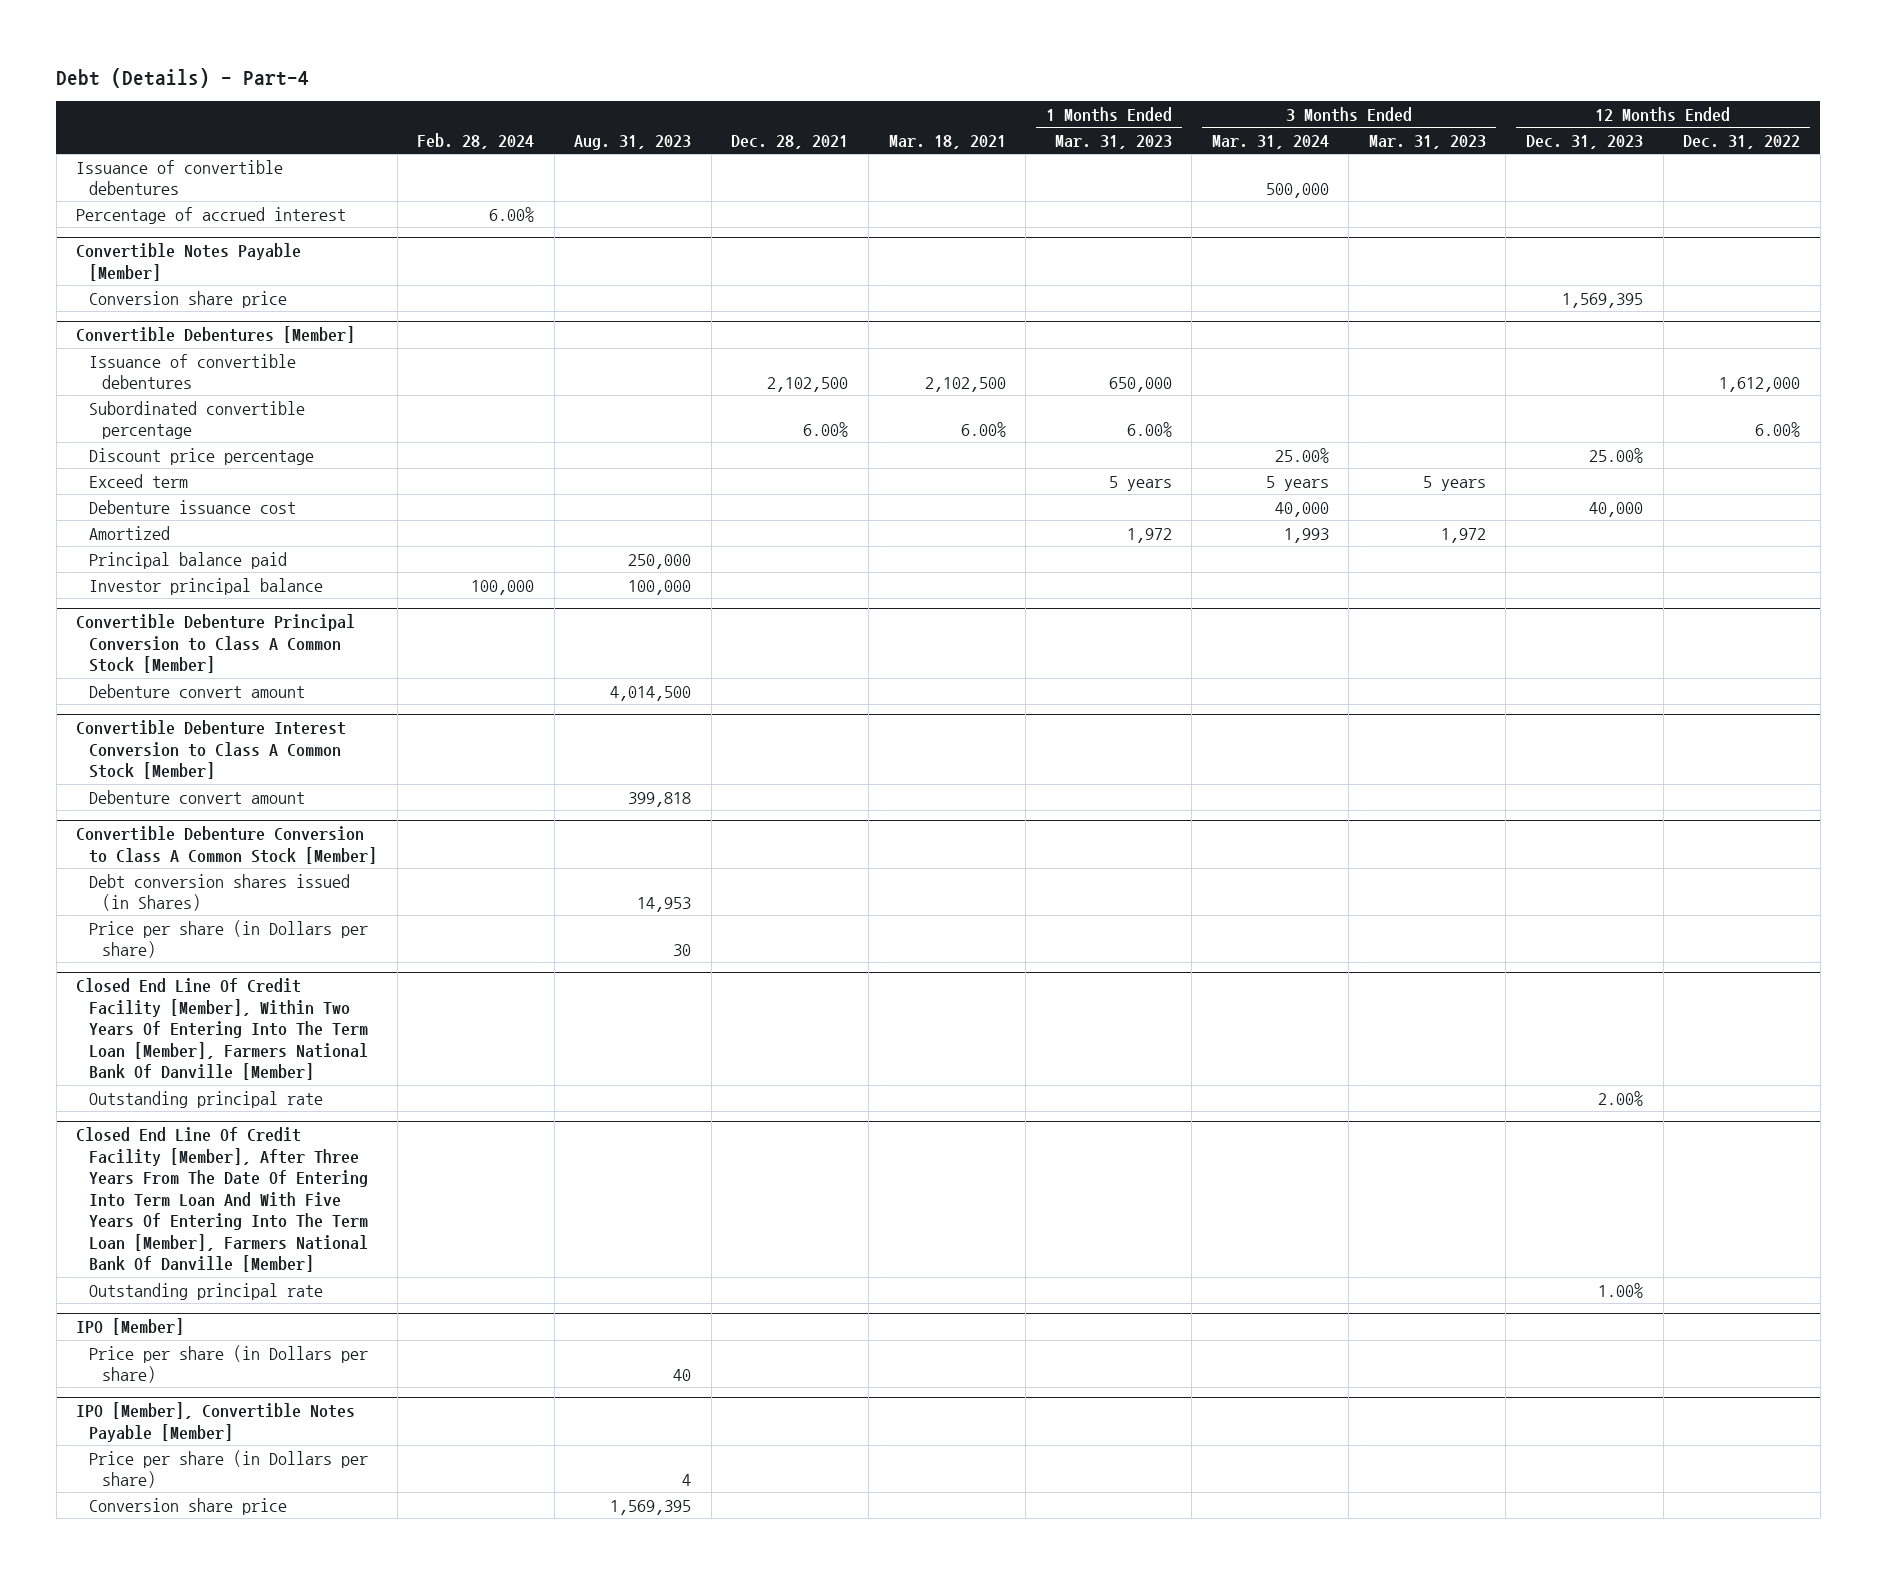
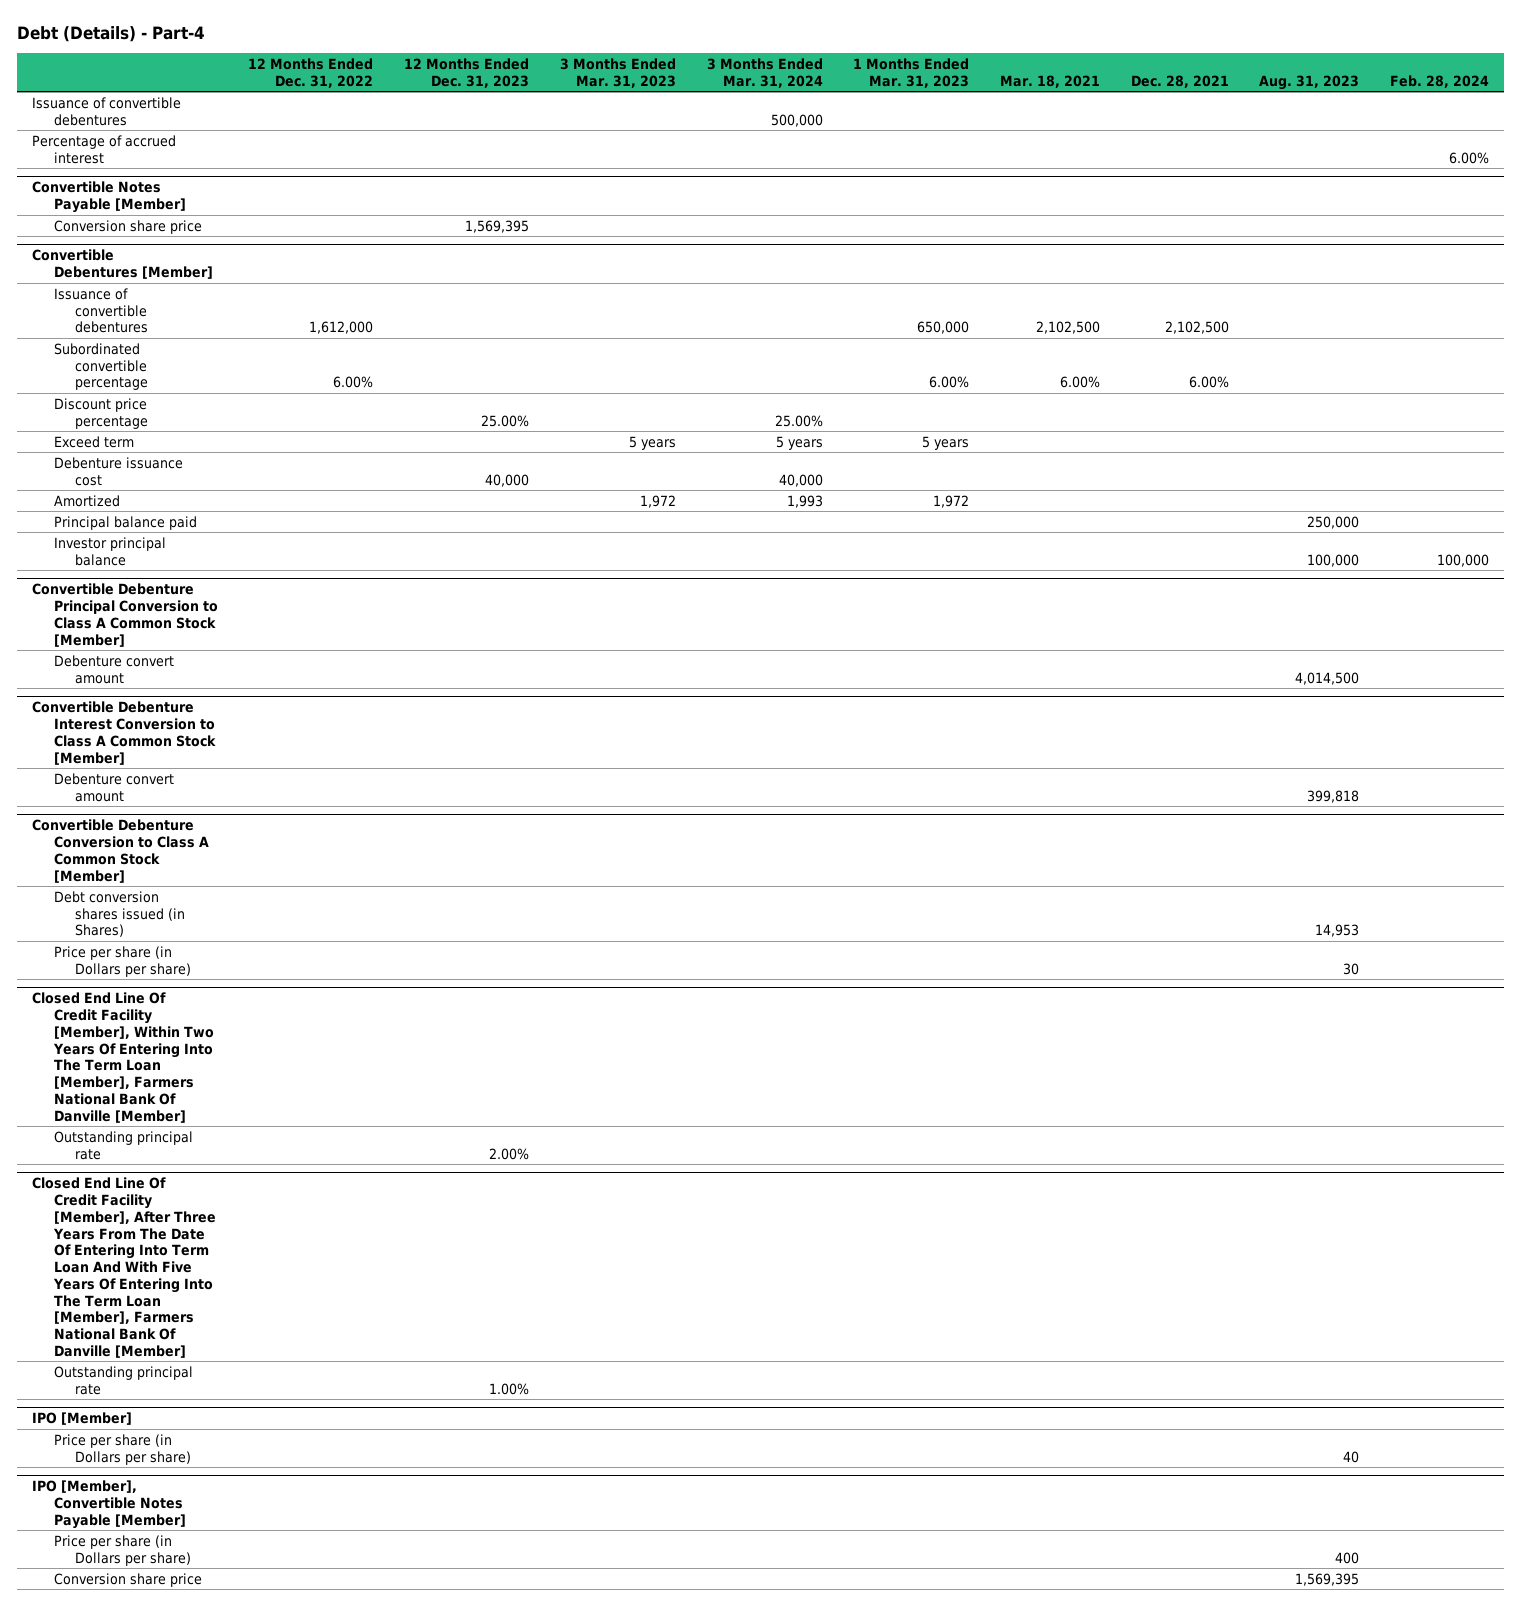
- | Feb. 28, 2024 | Aug. 31, 2023 | Dec. 28, 2021 | Mar. 18, 2021 | 1 Months Ended Mar. 31, 2023 | 3 Months Ended Mar. 31, 2024 | 3 Months Ended Mar. 31, 2023 | 12 Months Ended Dec. 31, 2023 | 12 Months Ended Dec. 31, 2022
+ | 12 Months Ended Dec. 31, 2022 | 12 Months Ended Dec. 31, 2023 | 3 Months Ended Mar. 31, 2023 | 3 Months Ended Mar. 31, 2024 | 1 Months Ended Mar. 31, 2023 | Mar. 18, 2021 | Dec. 28, 2021 | Aug. 31, 2023 | Feb. 28, 2024
@ IPO [Member], Convertible Notes Payable [Member]
- Price per share (in Dollars per share) | | 4 | | | | | | |
+ Price per share (in Dollars per share) | | | | | | | | 400 |

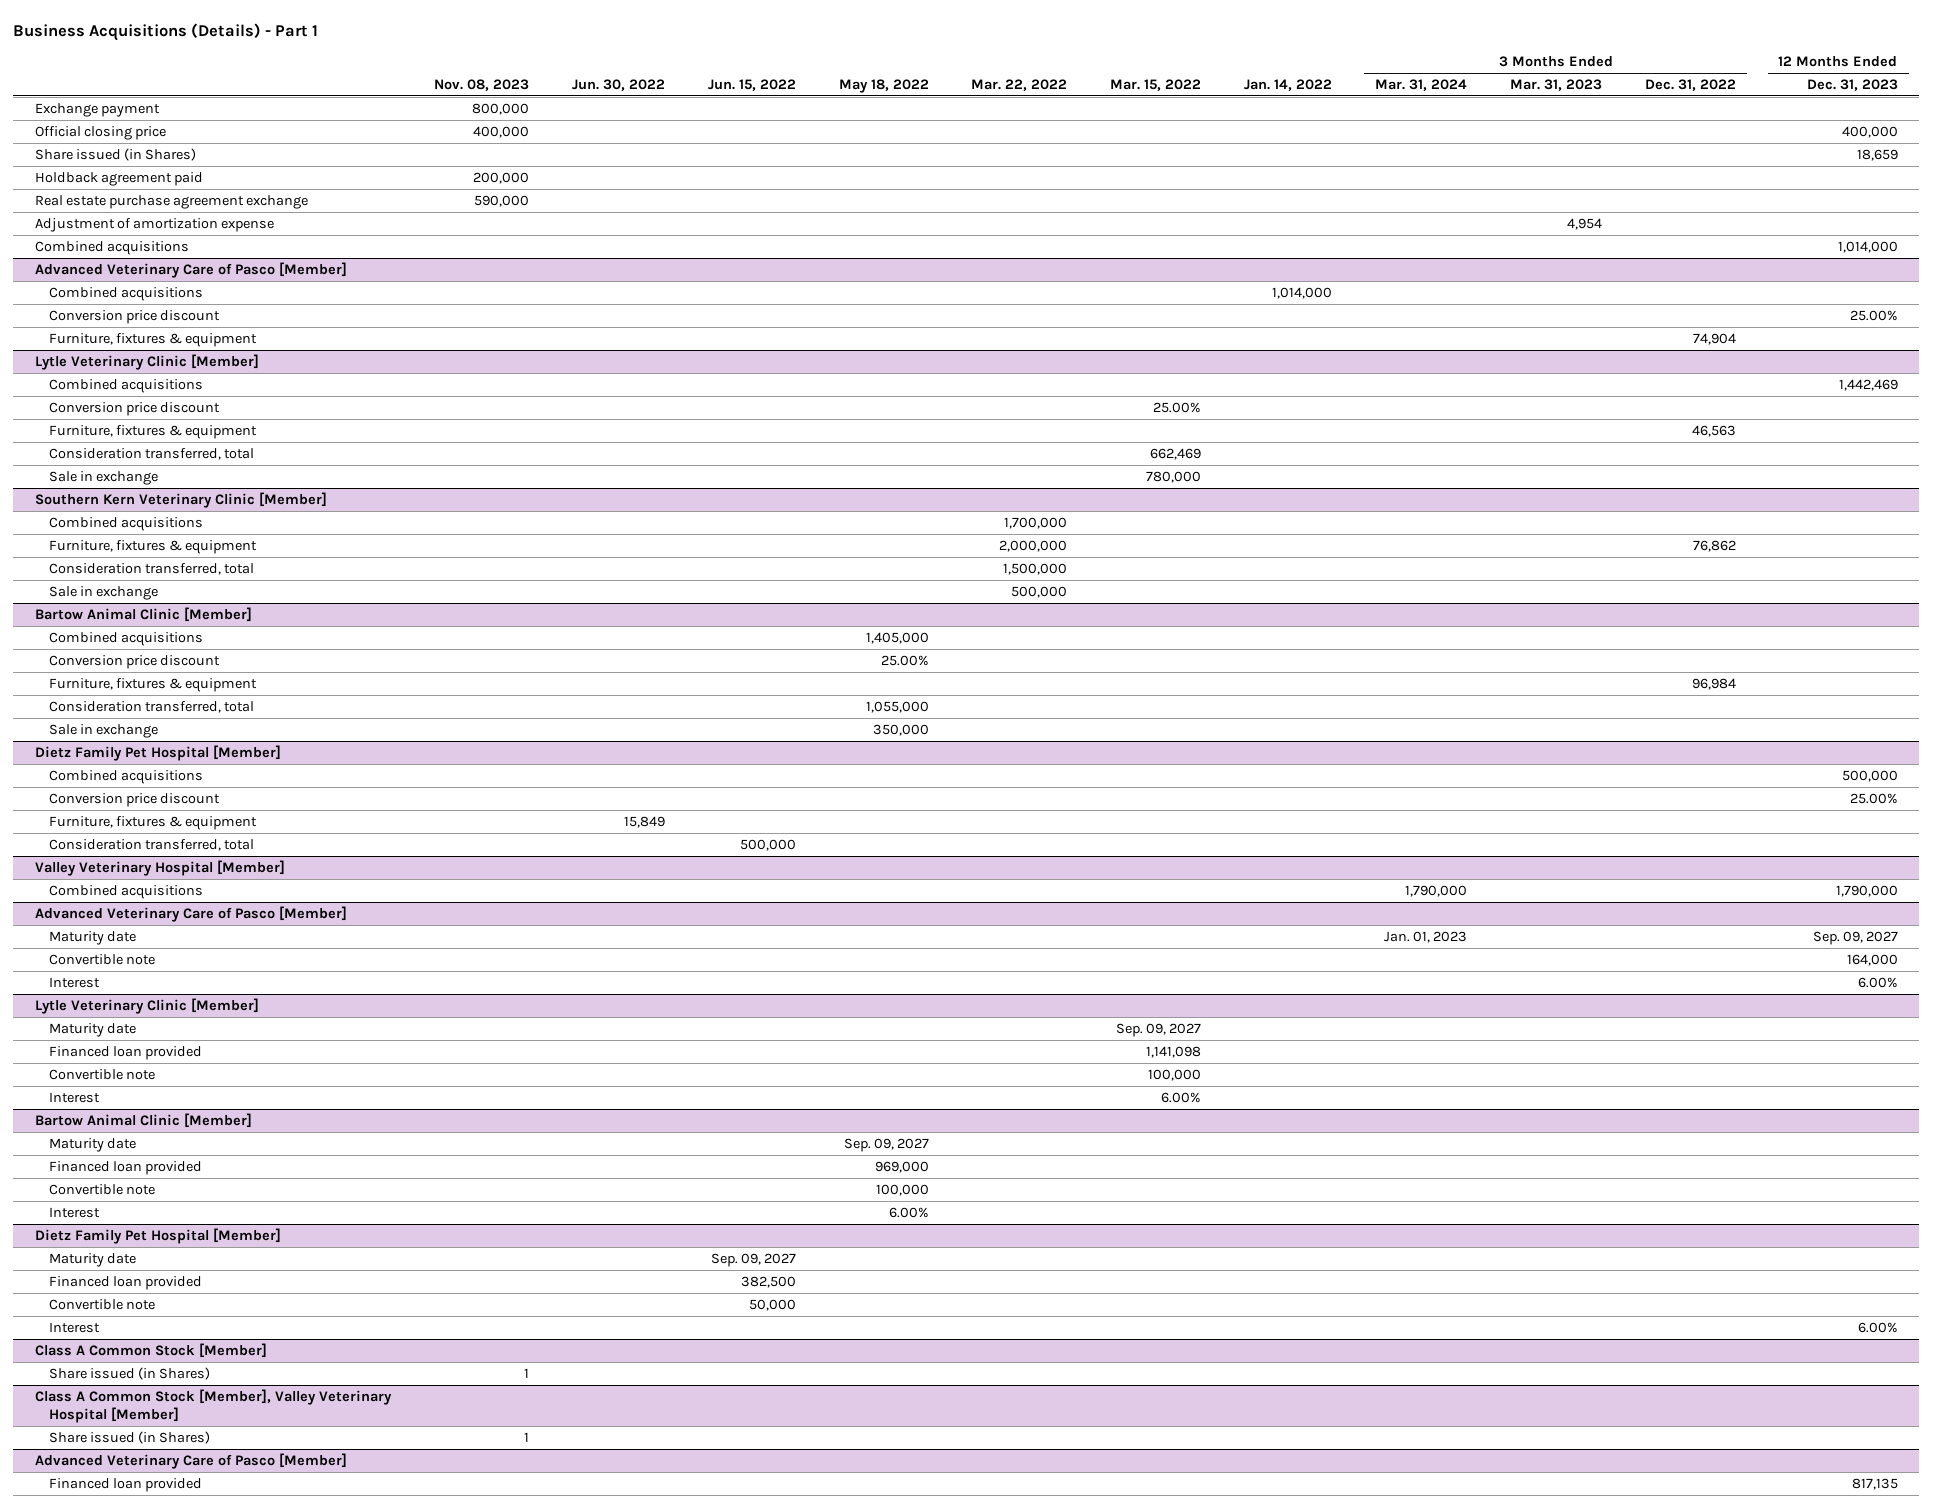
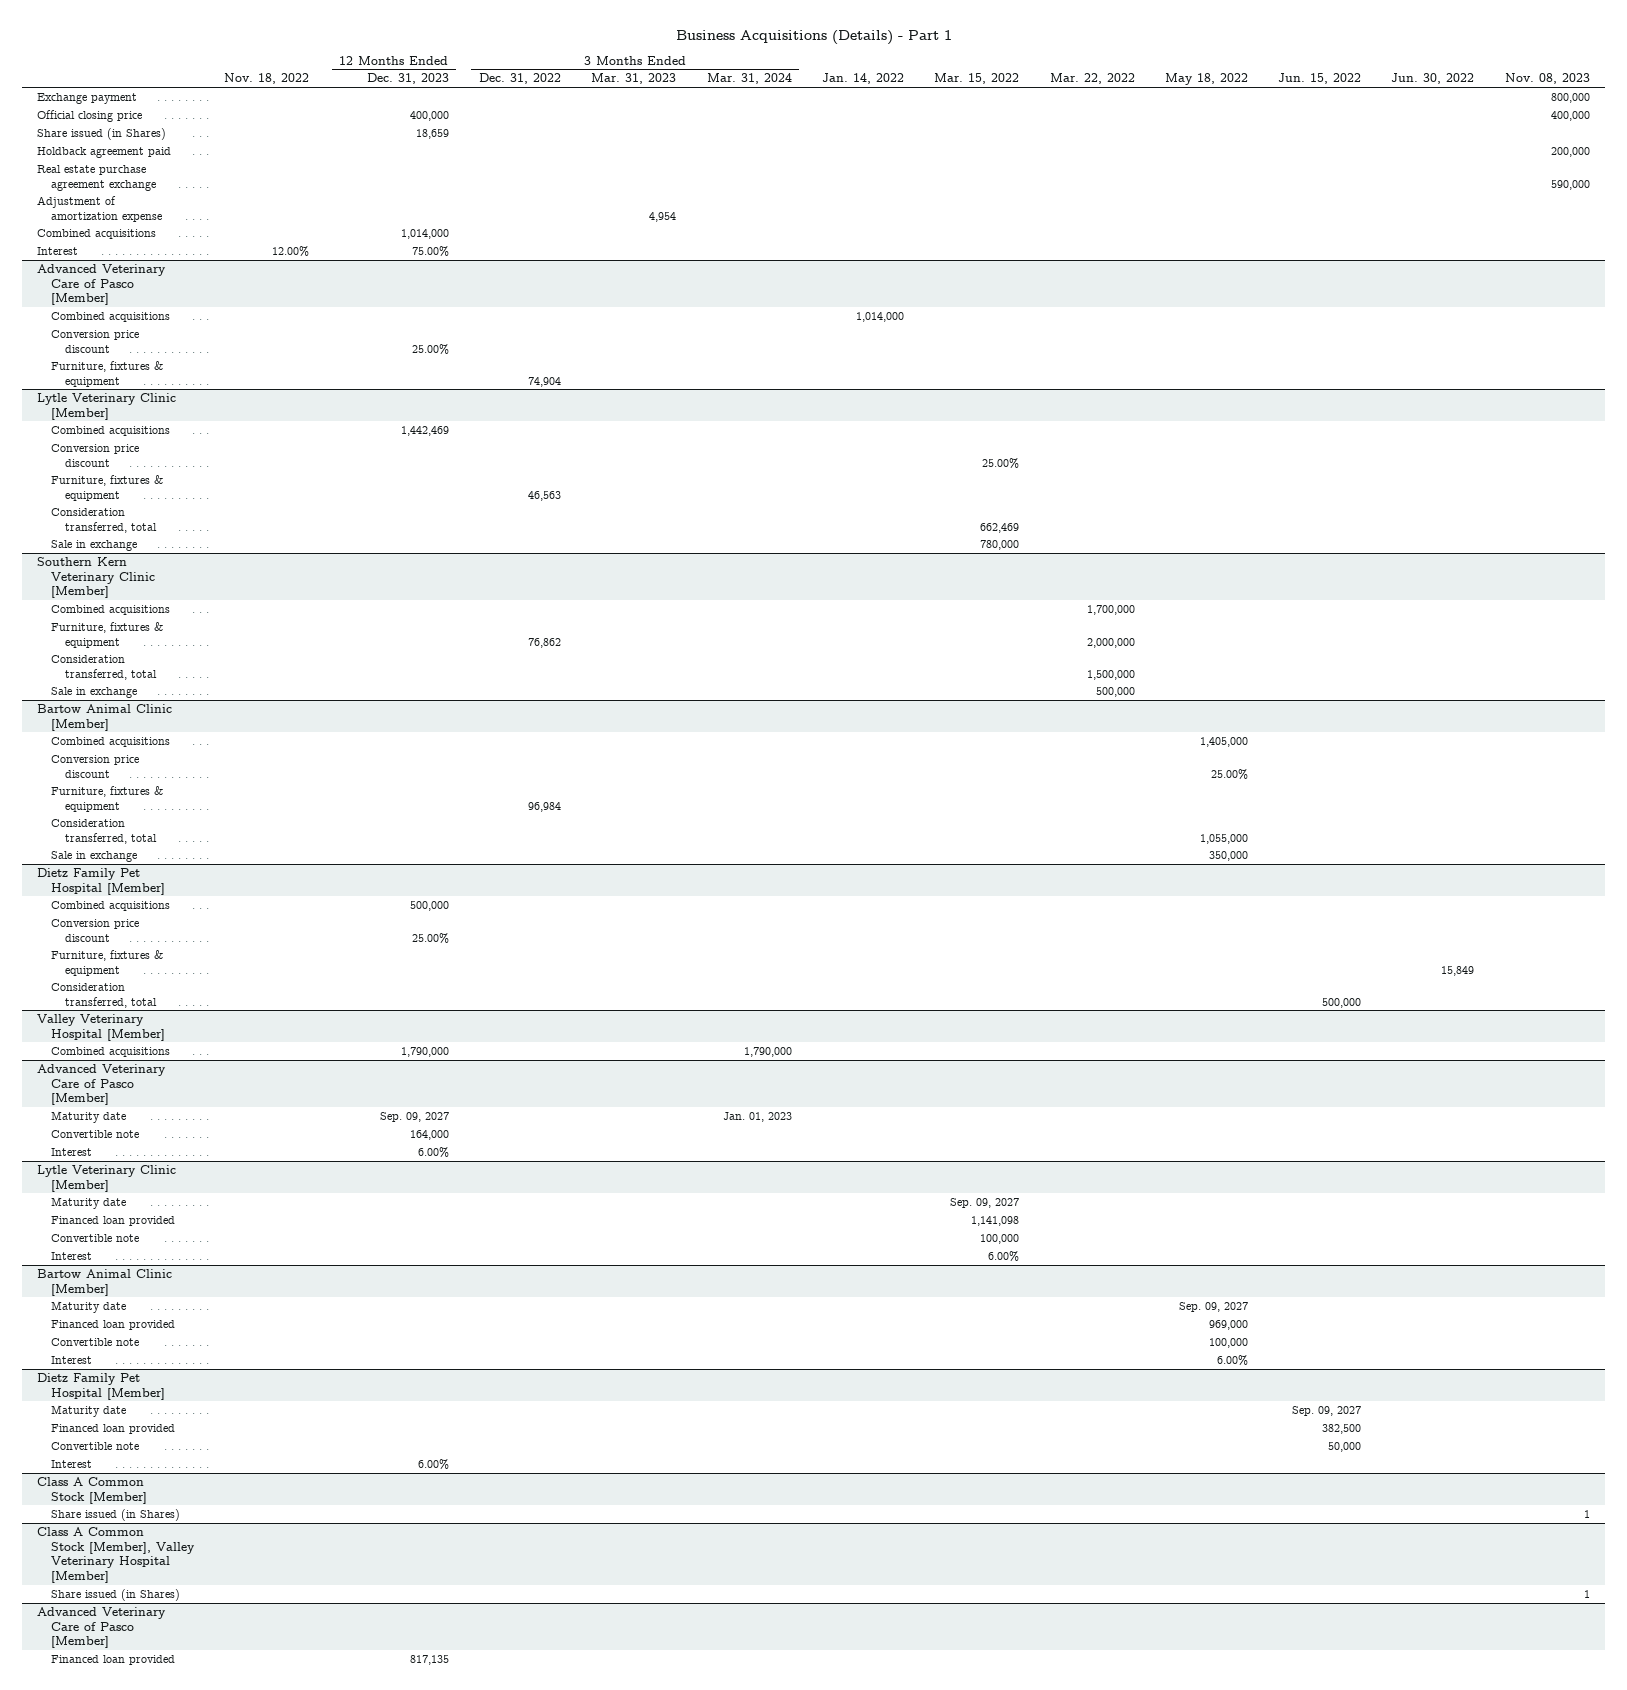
- | Nov. 08, 2023 | Jun. 30, 2022 | Jun. 15, 2022 | May 18, 2022 | Mar. 22, 2022 | Mar. 15, 2022 | Jan. 14, 2022 | 3 Months Ended Mar. 31, 2024 | 3 Months Ended Mar. 31, 2023 | 3 Months Ended Dec. 31, 2022 | 12 Months Ended Dec. 31, 2023
+ | Nov. 18, 2022 | 12 Months Ended Dec. 31, 2023 | 3 Months Ended Dec. 31, 2022 | 3 Months Ended Mar. 31, 2023 | 3 Months Ended Mar. 31, 2024 | Jan. 14, 2022 | Mar. 15, 2022 | Mar. 22, 2022 | May 18, 2022 | Jun. 15, 2022 | Jun. 30, 2022 | Nov. 08, 2023
+ Interest | 12.00% | 75.00% | | | | | | | | | |

